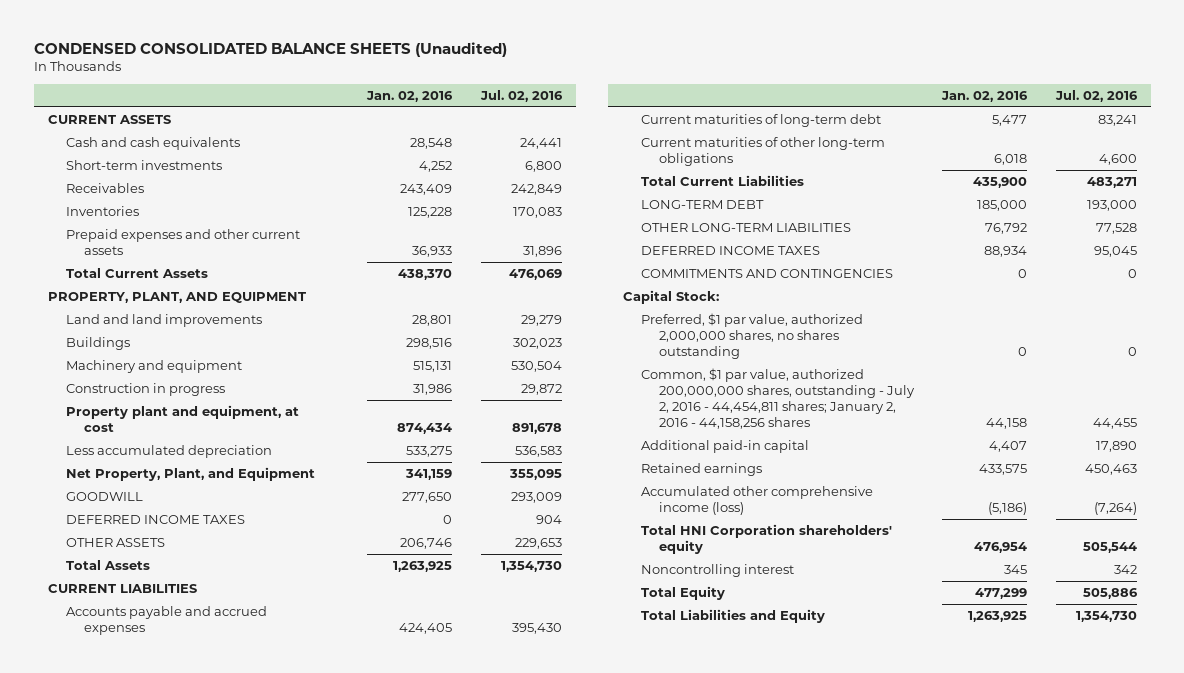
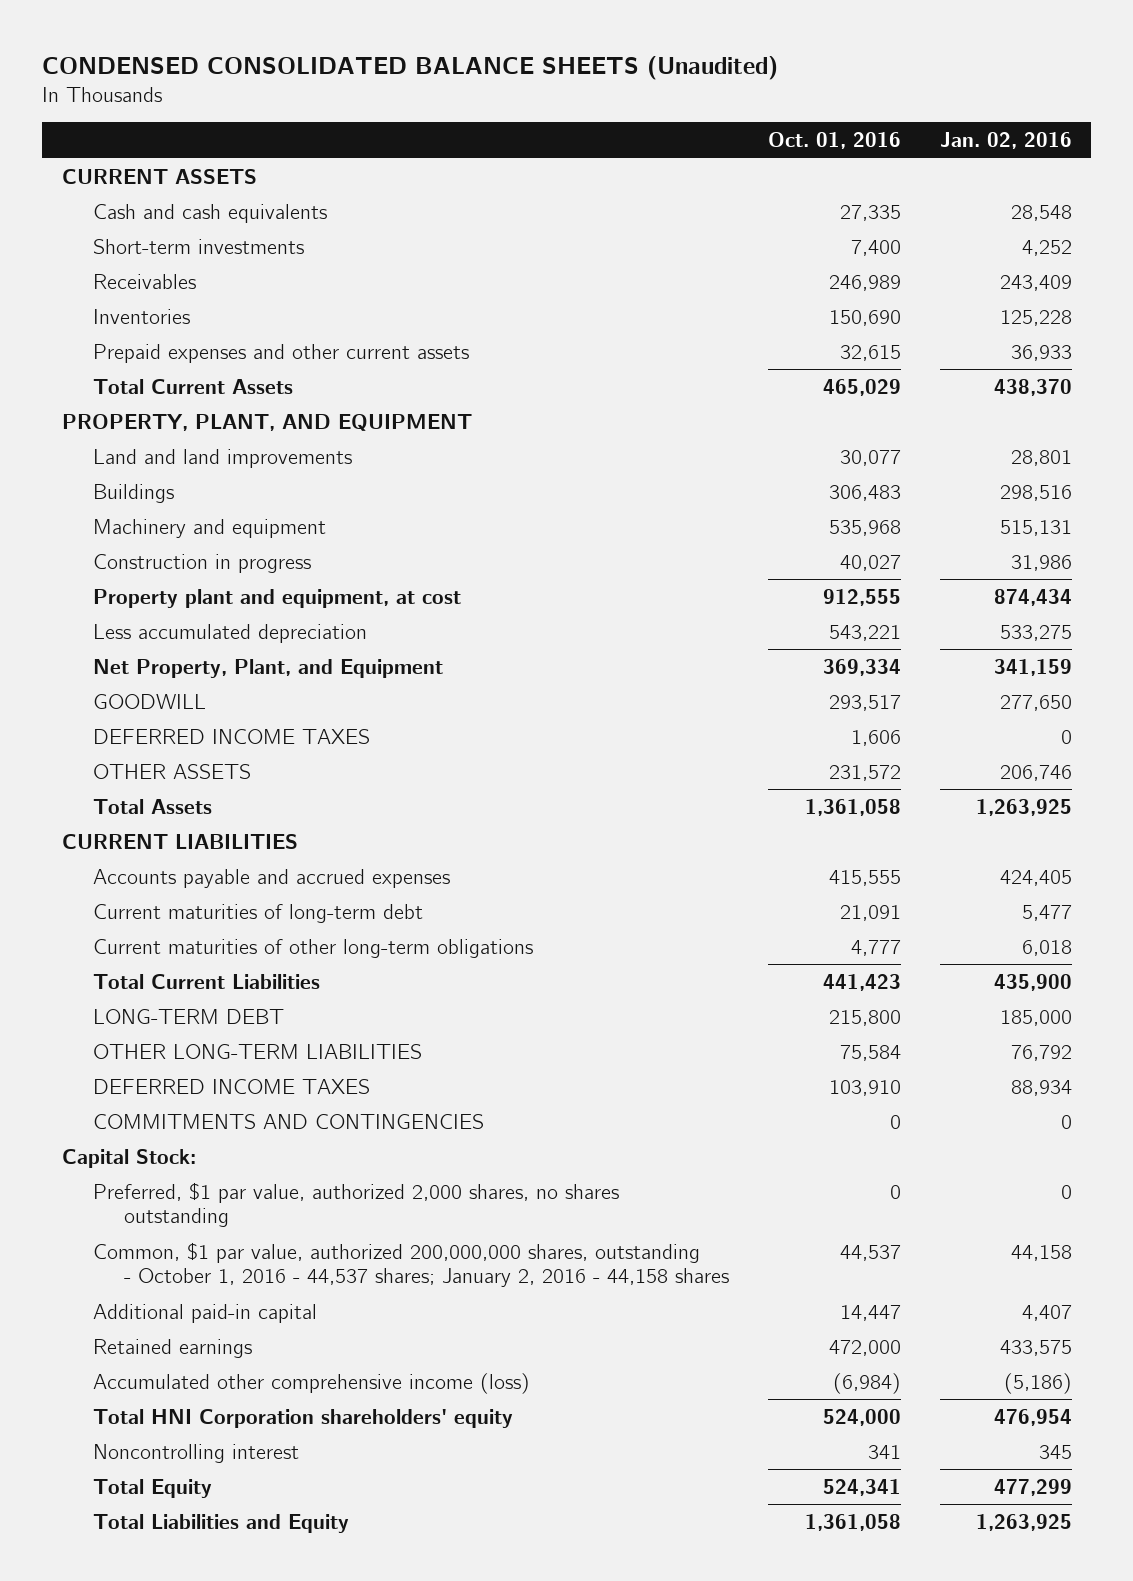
- | Jan. 02, 2016 | Jul. 02, 2016
+ | Oct. 01, 2016 | Jan. 02, 2016
- Preferred, $1 par value, authorized 2,000,000 shares, no shares outstanding | 0 | 0
- Common, $1 par value, authorized 200,000,000 shares, outstanding - July 2, 2016 - 44,454,811 shares; January 2, 2016 - 44,158,256 shares | 44,158 | 44,455
+ Preferred, $1 par value, authorized 2,000 shares, no shares outstanding | 0 | 0
+ Common, $1 par value, authorized 200,000,000 shares, outstanding - October 1, 2016 - 44,537 shares; January 2, 2016 - 44,158 shares | 44,537 | 44,158

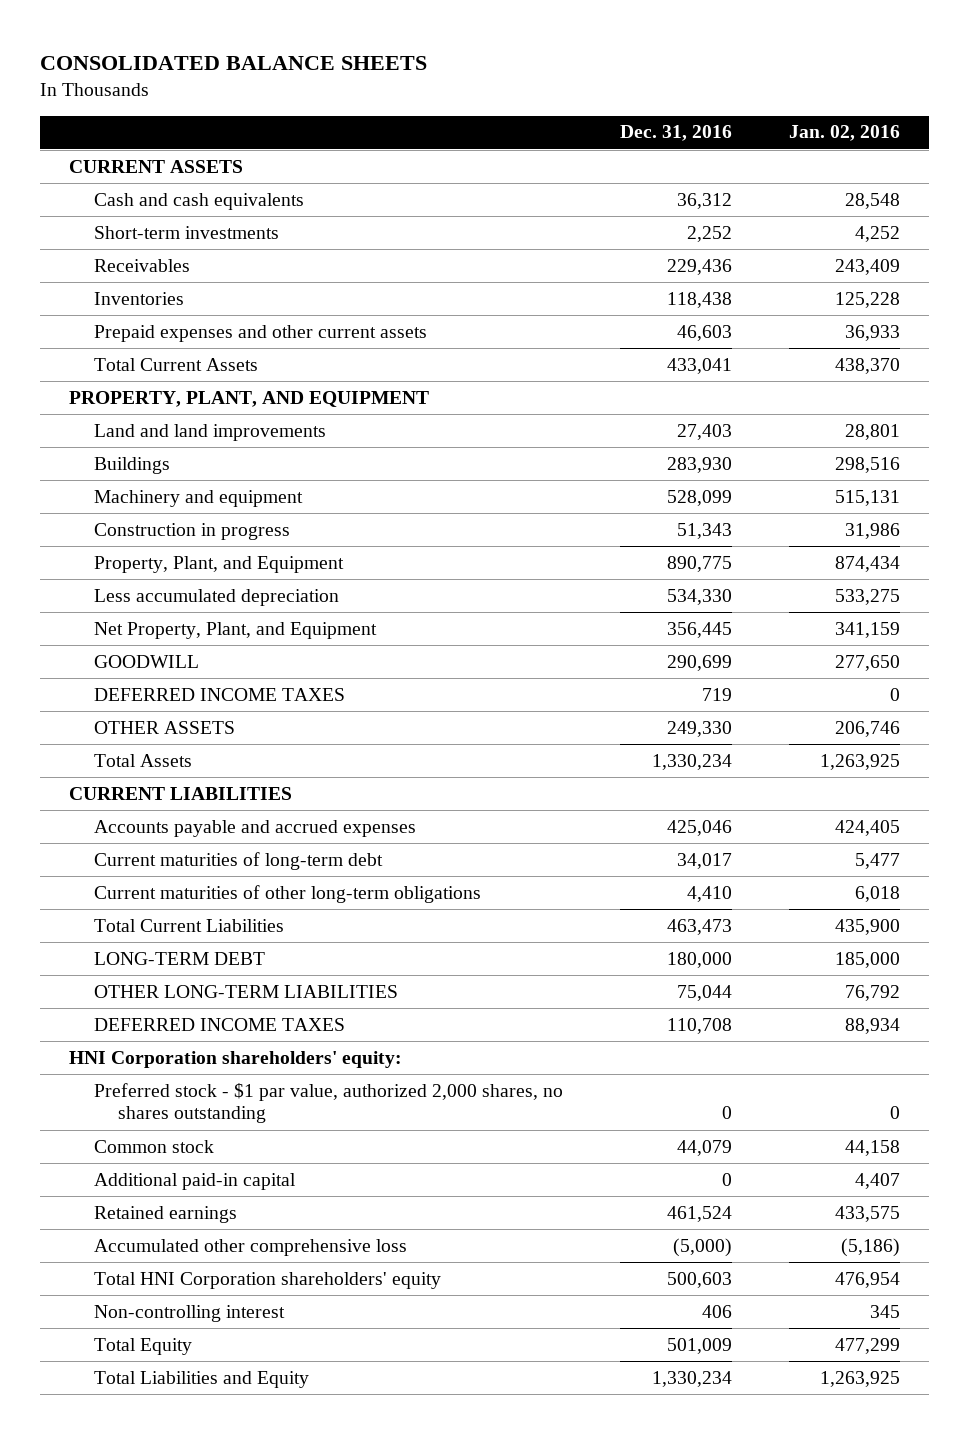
- CONDENSED CONSOLIDATED BALANCE SHEETS (Unaudited)
+ CONSOLIDATED BALANCE SHEETS
- | Oct. 01, 2016 | Jan. 02, 2016
+ | Dec. 31, 2016 | Jan. 02, 2016
- Property plant and equipment, at cost | 912,555 | 874,434
+ Property, Plant, and Equipment | 890,775 | 874,434
- COMMITMENTS AND CONTINGENCIES | 0 | 0
- Capital Stock:
- Preferred, $1 par value, authorized 2,000 shares, no shares outstanding | 0 | 0
- Common, $1 par value, authorized 200,000,000 shares, outstanding - October 1, 2016 - 44,537 shares; January 2, 2016 - 44,158 shares | 44,537 | 44,158
+ HNI Corporation shareholders' equity:
+ Preferred stock - $1 par value, authorized 2,000 shares, no shares outstanding | 0 | 0
+ Common stock | 44,079 | 44,158
- Accumulated other comprehensive income (loss) | (6,984) | (5,186)
+ Accumulated other comprehensive loss | (5,000) | (5,186)
- Noncontrolling interest | 341 | 345
+ Non-controlling interest | 406 | 345

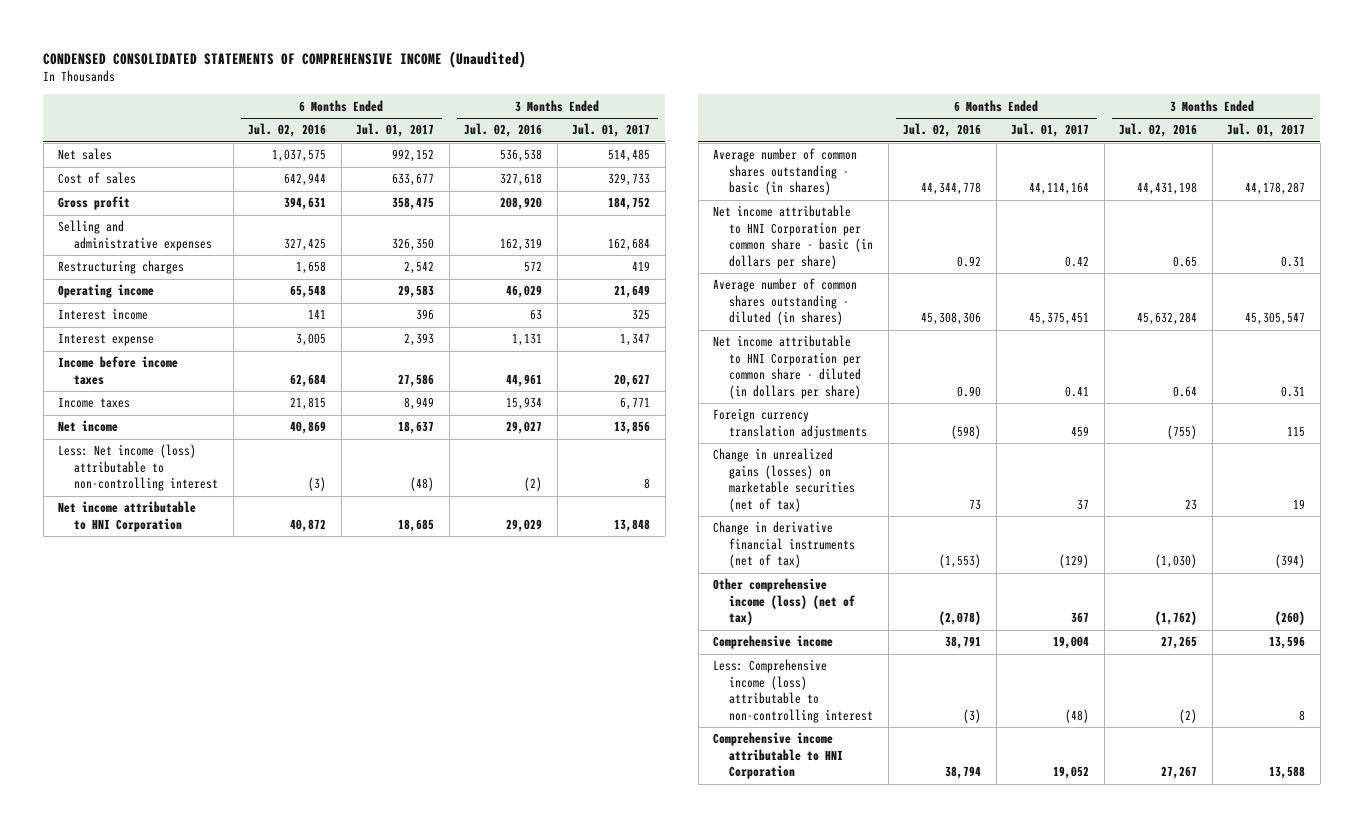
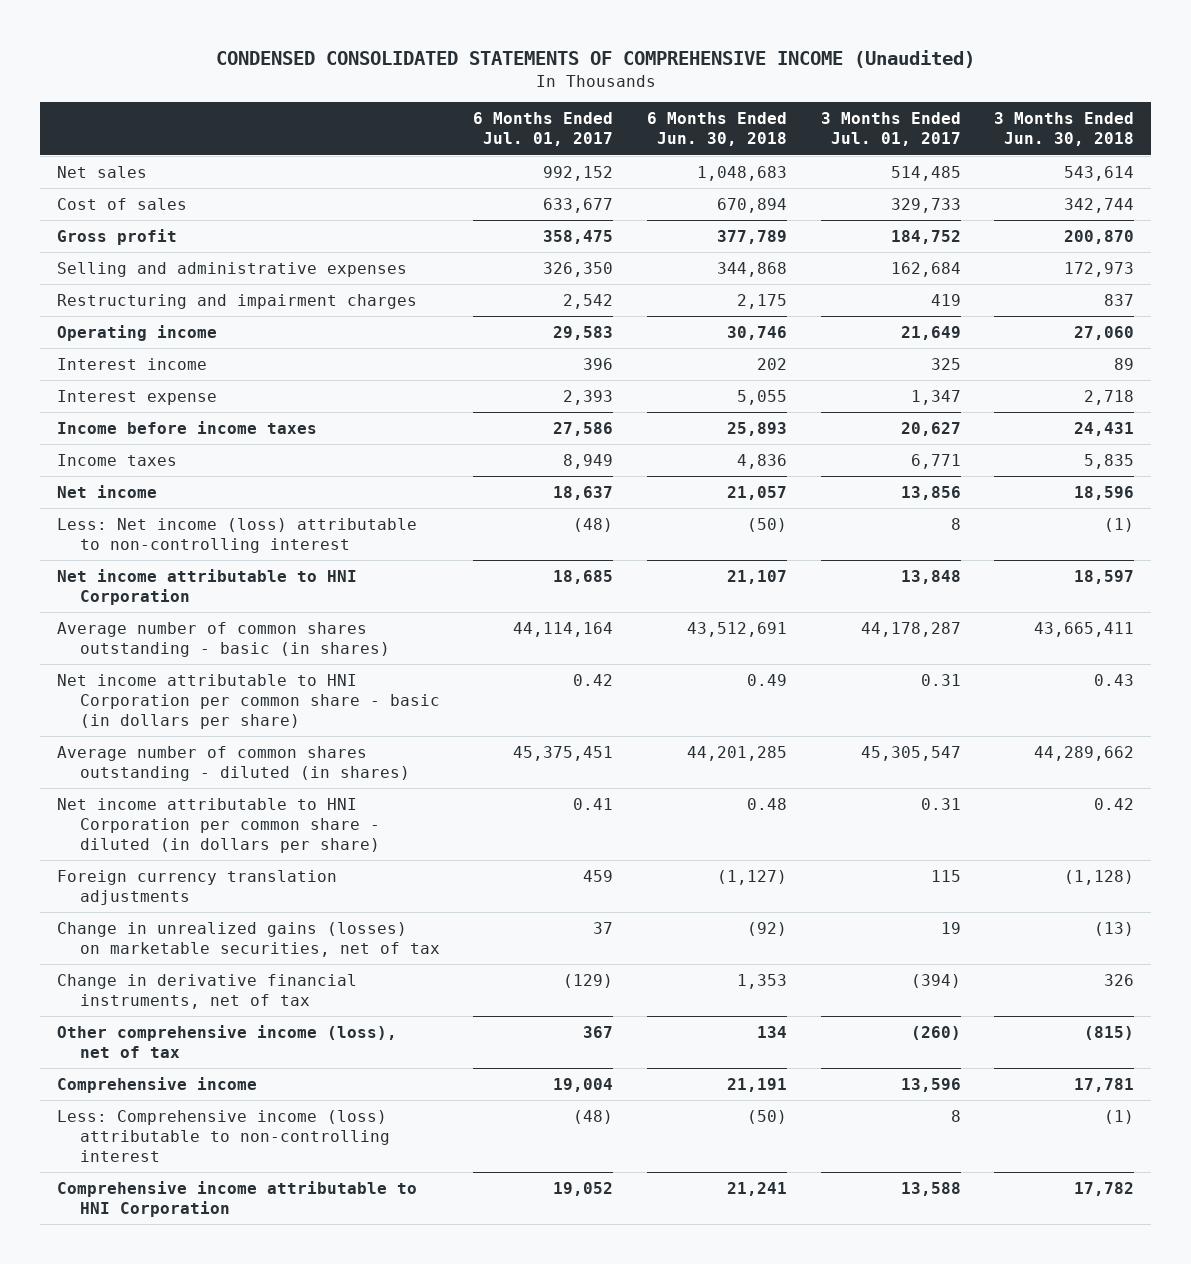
- | 6 Months Ended Jul. 02, 2016 | 6 Months Ended Jul. 01, 2017 | 3 Months Ended Jul. 02, 2016 | 3 Months Ended Jul. 01, 2017
+ | 6 Months Ended Jul. 01, 2017 | 6 Months Ended Jun. 30, 2018 | 3 Months Ended Jul. 01, 2017 | 3 Months Ended Jun. 30, 2018
- Restructuring charges | 1,658 | 2,542 | 572 | 419
+ Restructuring and impairment charges | 2,542 | 2,175 | 419 | 837
- Change in unrealized gains (losses) on marketable securities (net of tax) | 73 | 37 | 23 | 19
- Change in derivative financial instruments (net of tax) | (1,553) | (129) | (1,030) | (394)
- Other comprehensive income (loss) (net of tax) | (2,078) | 367 | (1,762) | (260)
+ Change in unrealized gains (losses) on marketable securities, net of tax | 37 | (92) | 19 | (13)
+ Change in derivative financial instruments, net of tax | (129) | 1,353 | (394) | 326
+ Other comprehensive income (loss), net of tax | 367 | 134 | (260) | (815)

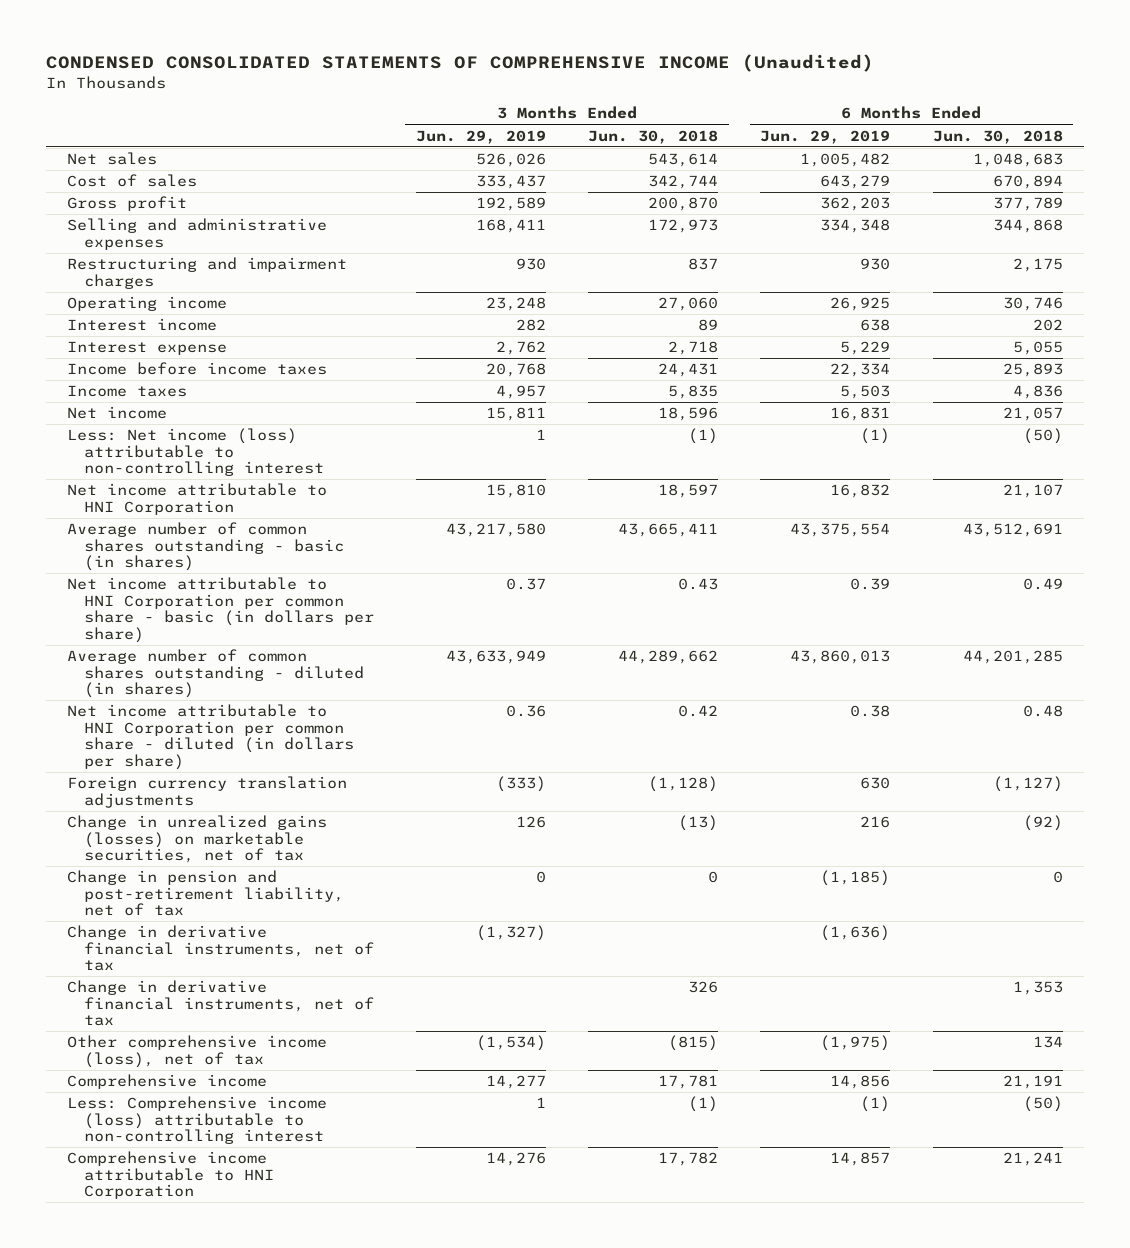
- | 6 Months Ended Jul. 01, 2017 | 6 Months Ended Jun. 30, 2018 | 3 Months Ended Jul. 01, 2017 | 3 Months Ended Jun. 30, 2018
+ | 3 Months Ended Jun. 29, 2019 | 3 Months Ended Jun. 30, 2018 | 6 Months Ended Jun. 29, 2019 | 6 Months Ended Jun. 30, 2018
+ Change in pension and post-retirement liability, net of tax | 0 | 0 | (1,185) | 0
+ Change in derivative financial instruments, net of tax | (1,327) | | (1,636) |

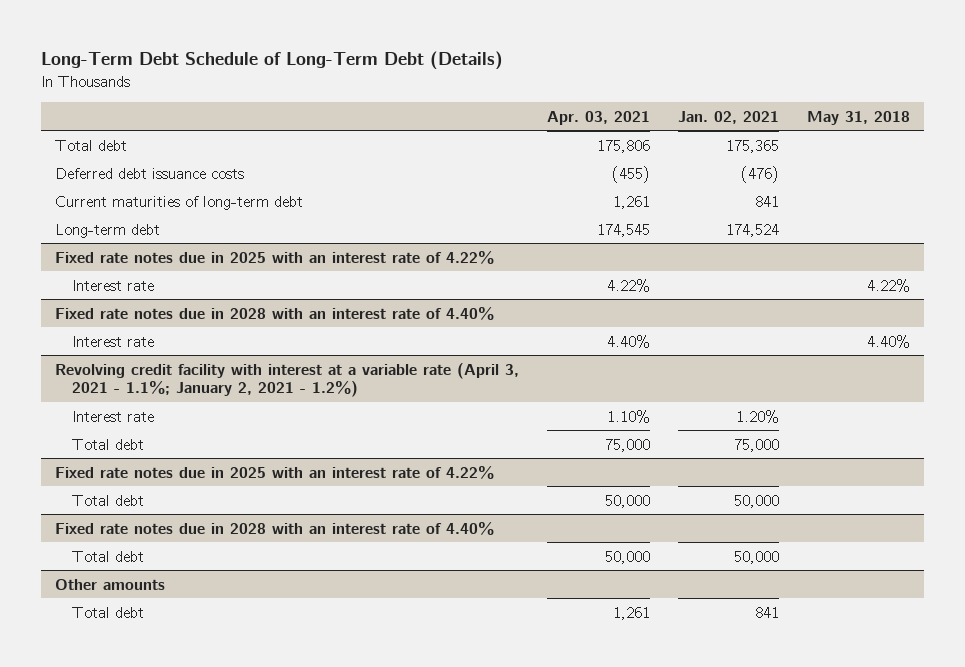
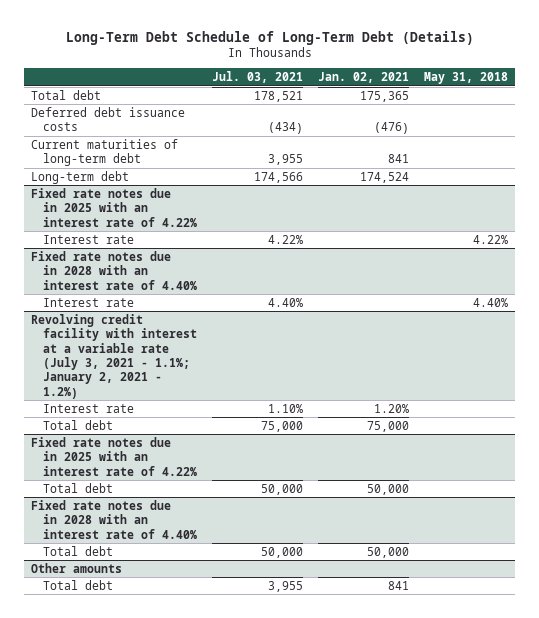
- | Apr. 03, 2021 | Jan. 02, 2021 | May 31, 2018
+ | Jul. 03, 2021 | Jan. 02, 2021 | May 31, 2018
- Revolving credit facility with interest at a variable rate (April 3, 2021 - 1.1%; January 2, 2021 - 1.2%)
+ Revolving credit facility with interest at a variable rate (July 3, 2021 - 1.1%; January 2, 2021 - 1.2%)

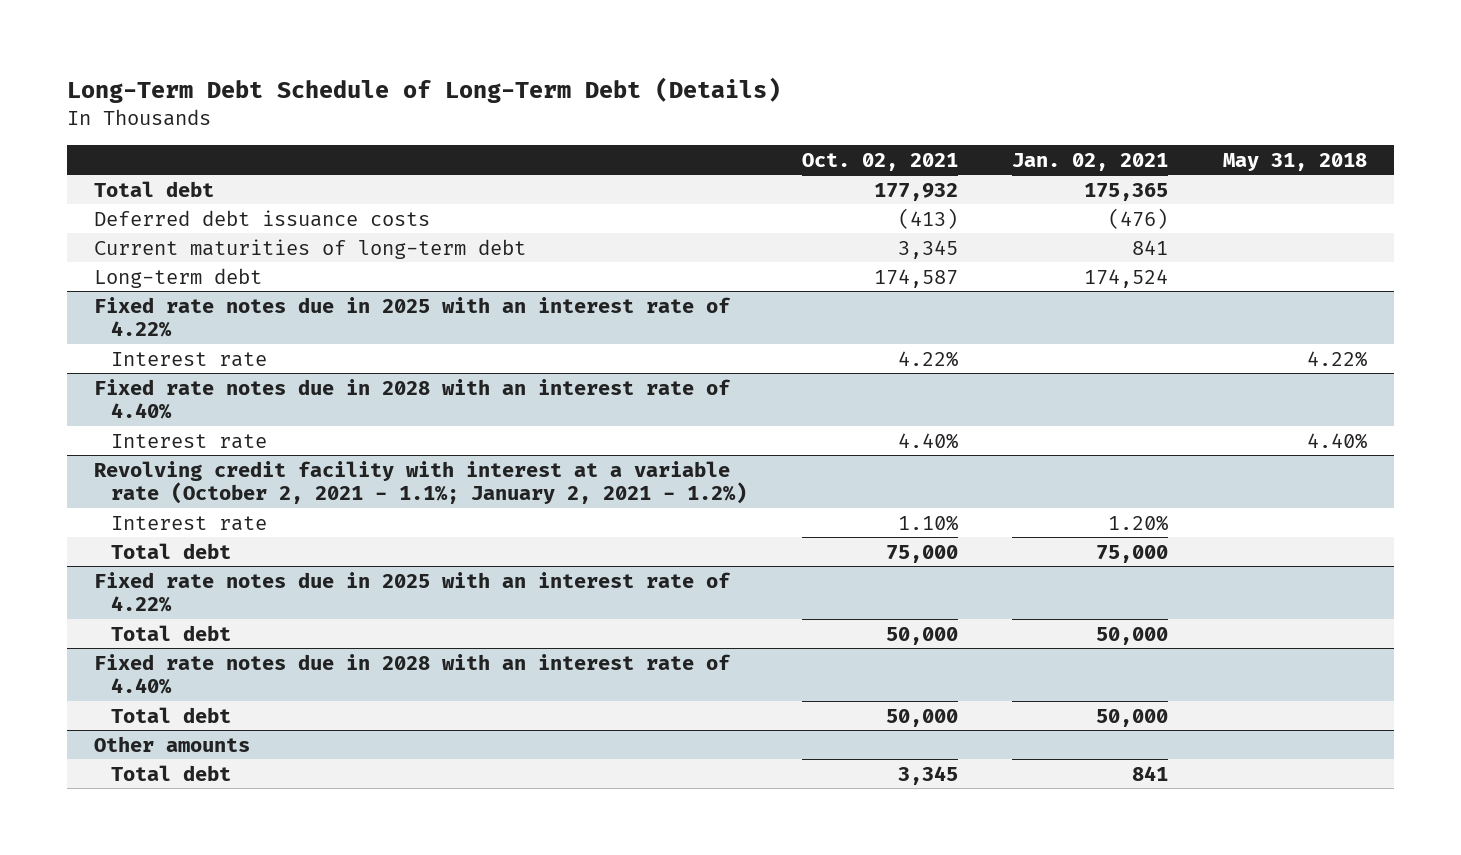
- | Jul. 03, 2021 | Jan. 02, 2021 | May 31, 2018
+ | Oct. 02, 2021 | Jan. 02, 2021 | May 31, 2018
- Revolving credit facility with interest at a variable rate (July 3, 2021 - 1.1%; January 2, 2021 - 1.2%)
+ Revolving credit facility with interest at a variable rate (October 2, 2021 - 1.1%; January 2, 2021 - 1.2%)

